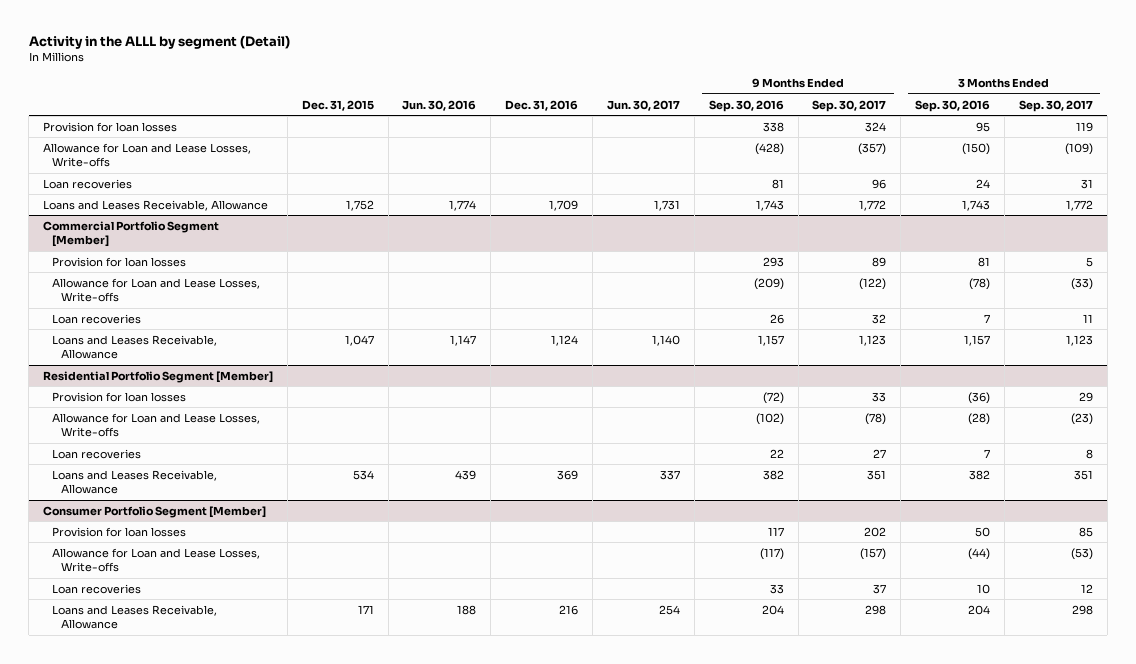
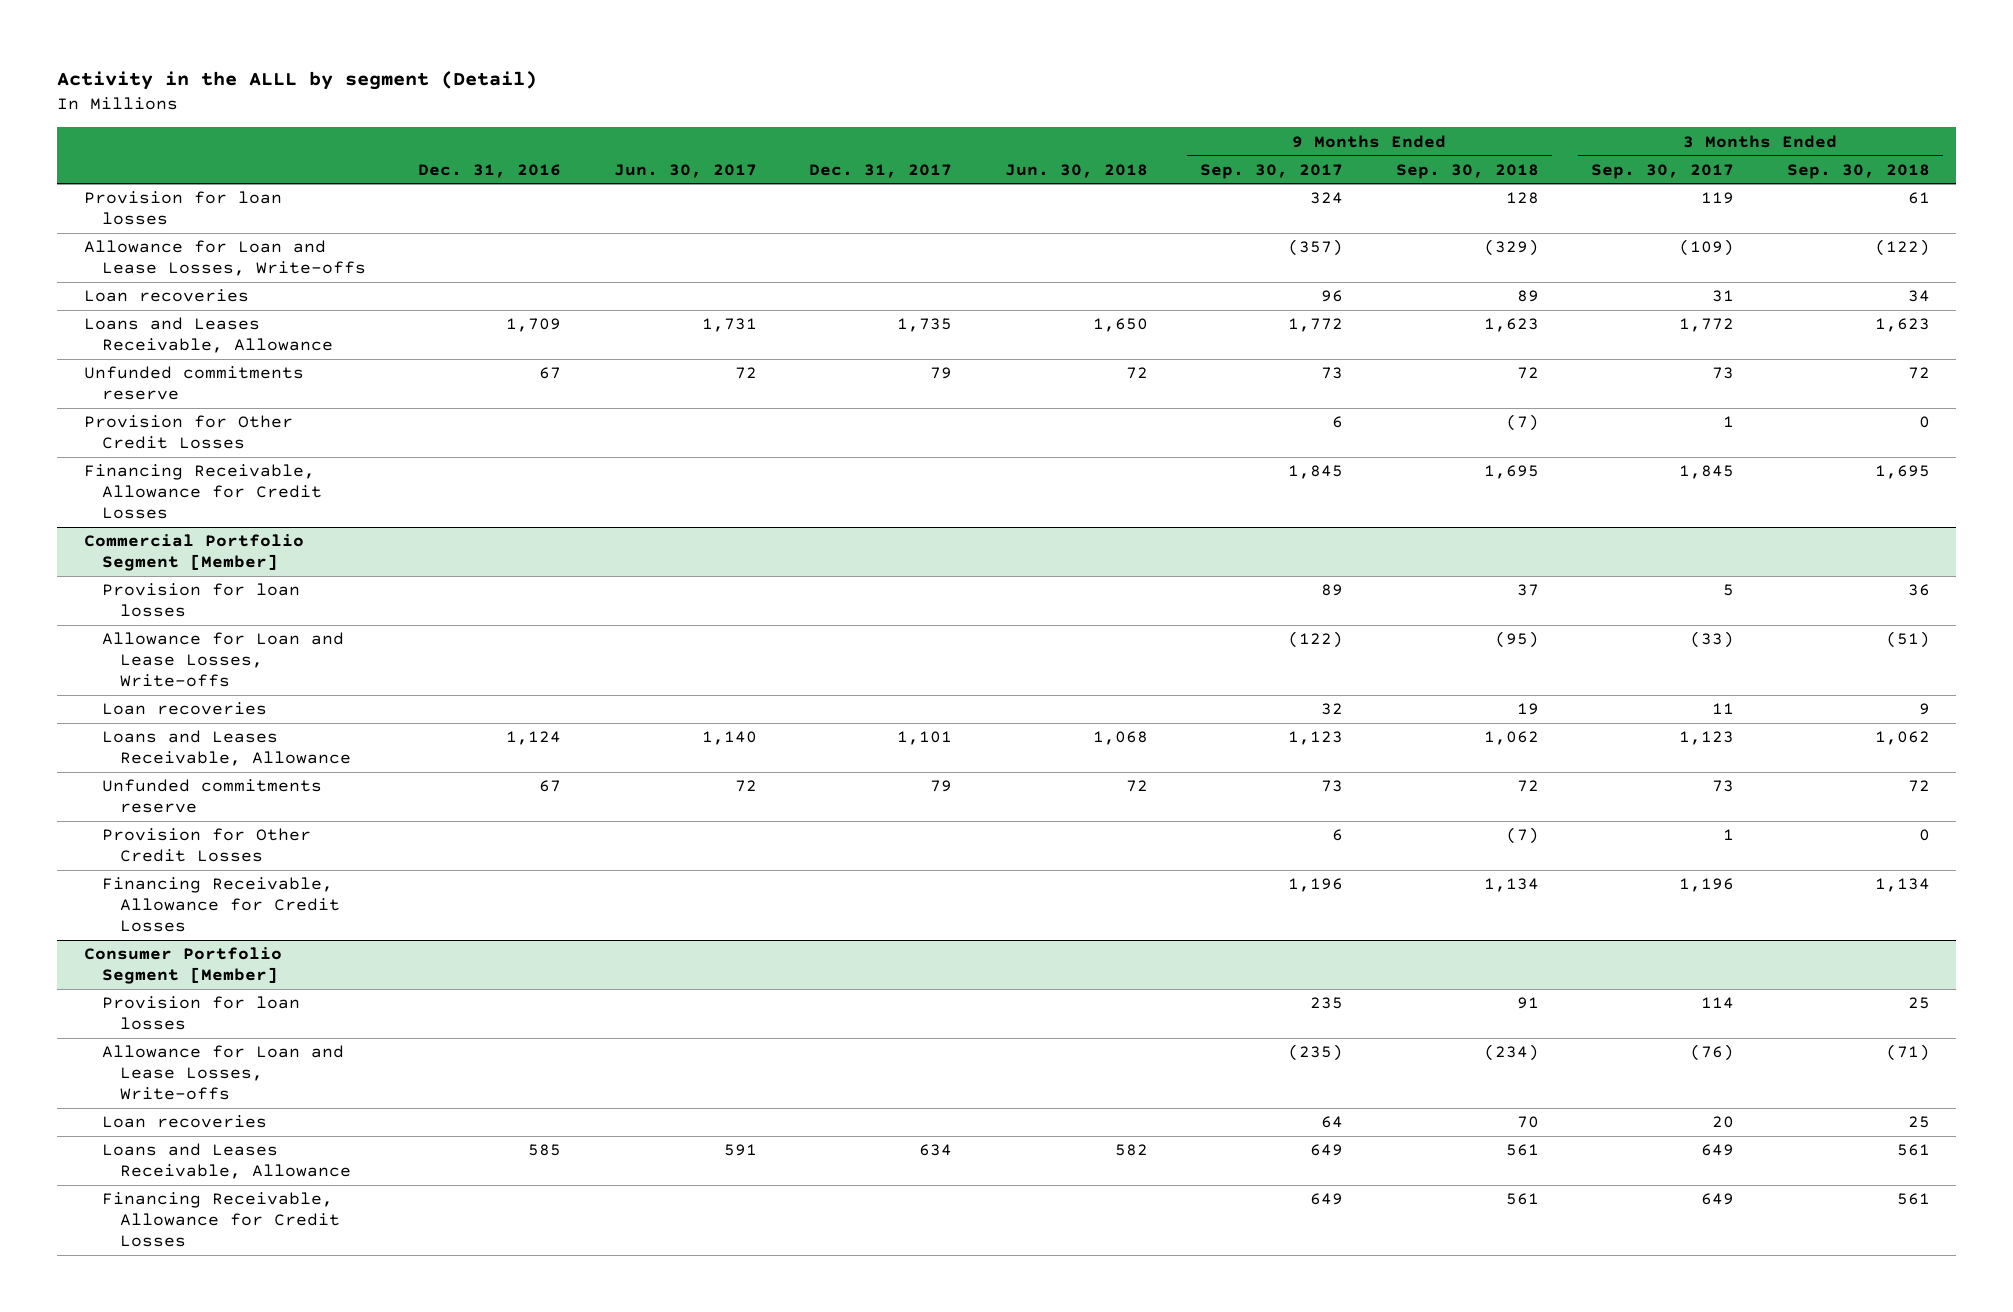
- | Dec. 31, 2015 | Jun. 30, 2016 | Dec. 31, 2016 | Jun. 30, 2017 | 9 Months Ended Sep. 30, 2016 | 9 Months Ended Sep. 30, 2017 | 3 Months Ended Sep. 30, 2016 | 3 Months Ended Sep. 30, 2017
+ | Dec. 31, 2016 | Jun. 30, 2017 | Dec. 31, 2017 | Jun. 30, 2018 | 9 Months Ended Sep. 30, 2017 | 9 Months Ended Sep. 30, 2018 | 3 Months Ended Sep. 30, 2017 | 3 Months Ended Sep. 30, 2018
+ Unfunded commitments reserve | 67 | 72 | 79 | 72 | 73 | 72 | 73 | 72
+ Provision for Other Credit Losses | | | | | 6 | (7) | 1 | 0
+ Financing Receivable, Allowance for Credit Losses | | | | | 1,845 | 1,695 | 1,845 | 1,695
- Residential Portfolio Segment [Member]
- Provision for loan losses | | | | | (72) | 33 | (36) | 29
- Allowance for Loan and Lease Losses, Write-offs | | | | | (102) | (78) | (28) | (23)
- Loan recoveries | | | | | 22 | 27 | 7 | 8
- Loans and Leases Receivable, Allowance | 534 | 439 | 369 | 337 | 382 | 351 | 382 | 351
@ Commercial Portfolio Segment [Member]
+ Unfunded commitments reserve | 67 | 72 | 79 | 72 | 73 | 72 | 73 | 72
+ Provision for Other Credit Losses | | | | | 6 | (7) | 1 | 0
+ Financing Receivable, Allowance for Credit Losses | | | | | 1,196 | 1,134 | 1,196 | 1,134
@ Consumer Portfolio Segment [Member]
- Provision for loan losses | | | | | 117 | 202 | 50 | 85
- Allowance for Loan and Lease Losses, Write-offs | | | | | (117) | (157) | (44) | (53)
- Loan recoveries | | | | | 33 | 37 | 10 | 12
- Loans and Leases Receivable, Allowance | 171 | 188 | 216 | 254 | 204 | 298 | 204 | 298
+ Provision for loan losses | | | | | 235 | 91 | 114 | 25
+ Allowance for Loan and Lease Losses, Write-offs | | | | | (235) | (234) | (76) | (71)
+ Loan recoveries | | | | | 64 | 70 | 20 | 25
+ Loans and Leases Receivable, Allowance | 585 | 591 | 634 | 582 | 649 | 561 | 649 | 561
+ Financing Receivable, Allowance for Credit Losses | | | | | 649 | 561 | 649 | 561

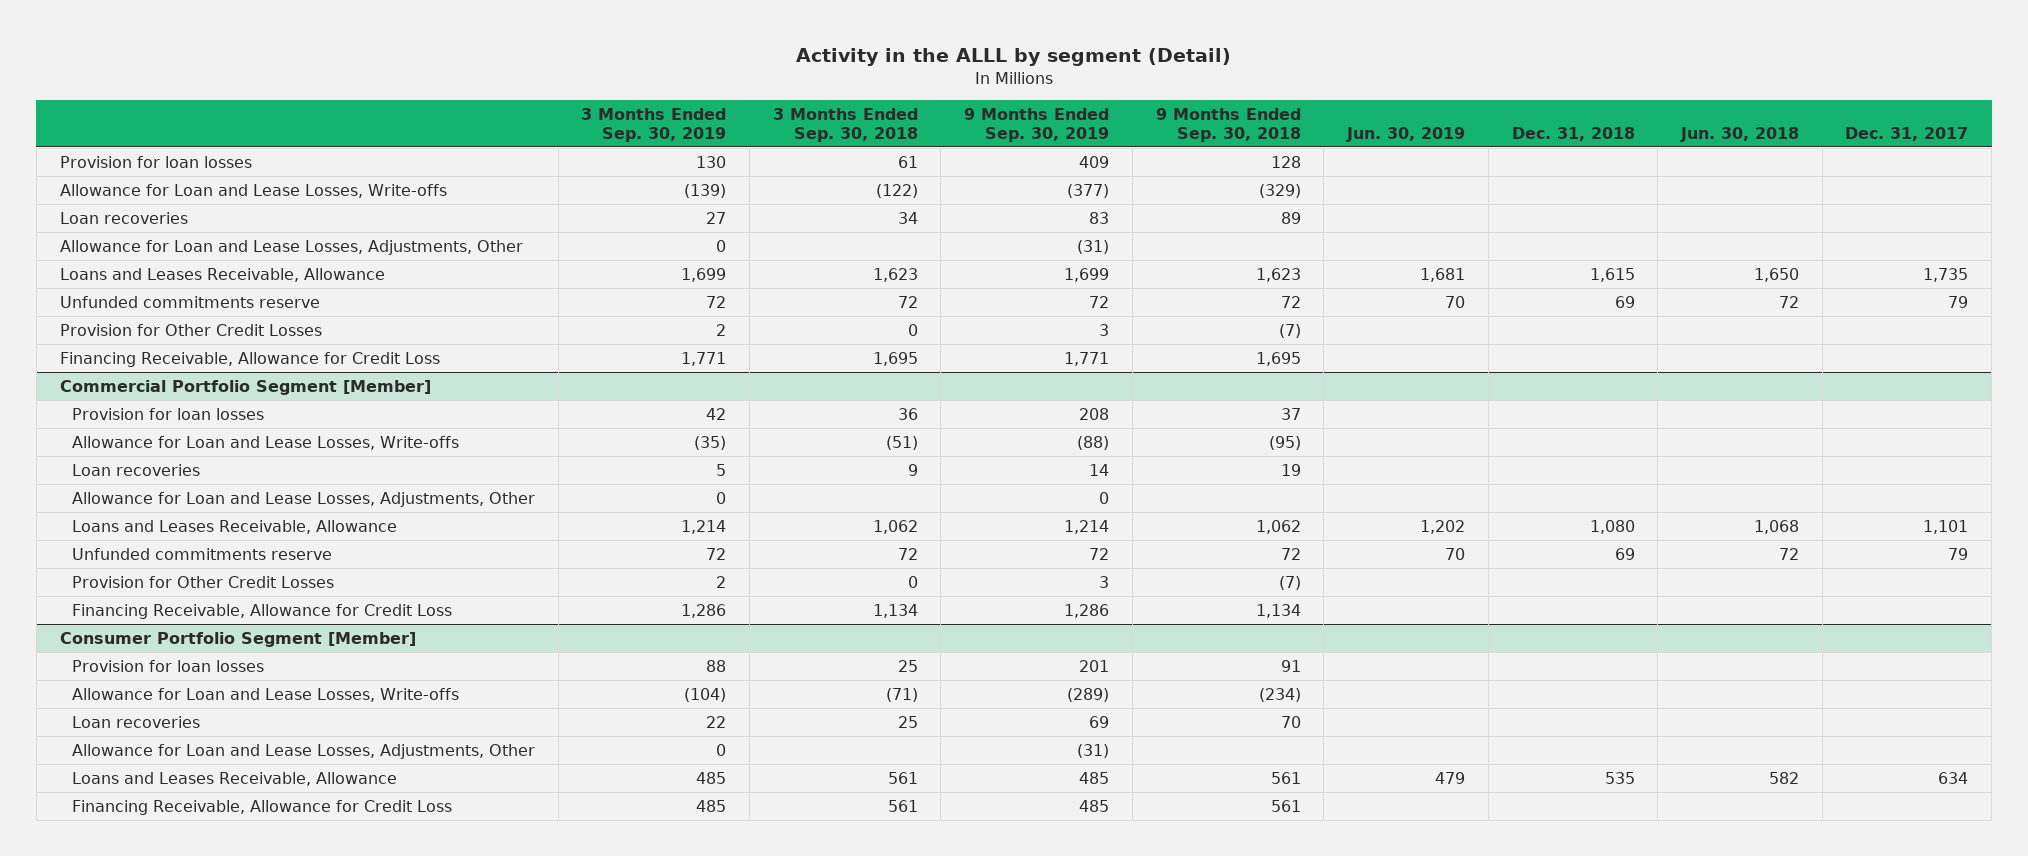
- | Dec. 31, 2016 | Jun. 30, 2017 | Dec. 31, 2017 | Jun. 30, 2018 | 9 Months Ended Sep. 30, 2017 | 9 Months Ended Sep. 30, 2018 | 3 Months Ended Sep. 30, 2017 | 3 Months Ended Sep. 30, 2018
+ | 3 Months Ended Sep. 30, 2019 | 3 Months Ended Sep. 30, 2018 | 9 Months Ended Sep. 30, 2019 | 9 Months Ended Sep. 30, 2018 | Jun. 30, 2019 | Dec. 31, 2018 | Jun. 30, 2018 | Dec. 31, 2017
+ Allowance for Loan and Lease Losses, Adjustments, Other | 0 | | (31) | | | | |
- Financing Receivable, Allowance for Credit Losses | | | | | 1,845 | 1,695 | 1,845 | 1,695
+ Financing Receivable, Allowance for Credit Loss | 1,771 | 1,695 | 1,771 | 1,695 | | | |
@ Commercial Portfolio Segment [Member]
+ Allowance for Loan and Lease Losses, Adjustments, Other | 0 | | 0 | | | | |
- Financing Receivable, Allowance for Credit Losses | | | | | 1,196 | 1,134 | 1,196 | 1,134
+ Financing Receivable, Allowance for Credit Loss | 1,286 | 1,134 | 1,286 | 1,134 | | | |
@ Consumer Portfolio Segment [Member]
+ Allowance for Loan and Lease Losses, Adjustments, Other | 0 | | (31) | | | | |
- Financing Receivable, Allowance for Credit Losses | | | | | 649 | 561 | 649 | 561
+ Financing Receivable, Allowance for Credit Loss | 485 | 561 | 485 | 561 | | | |

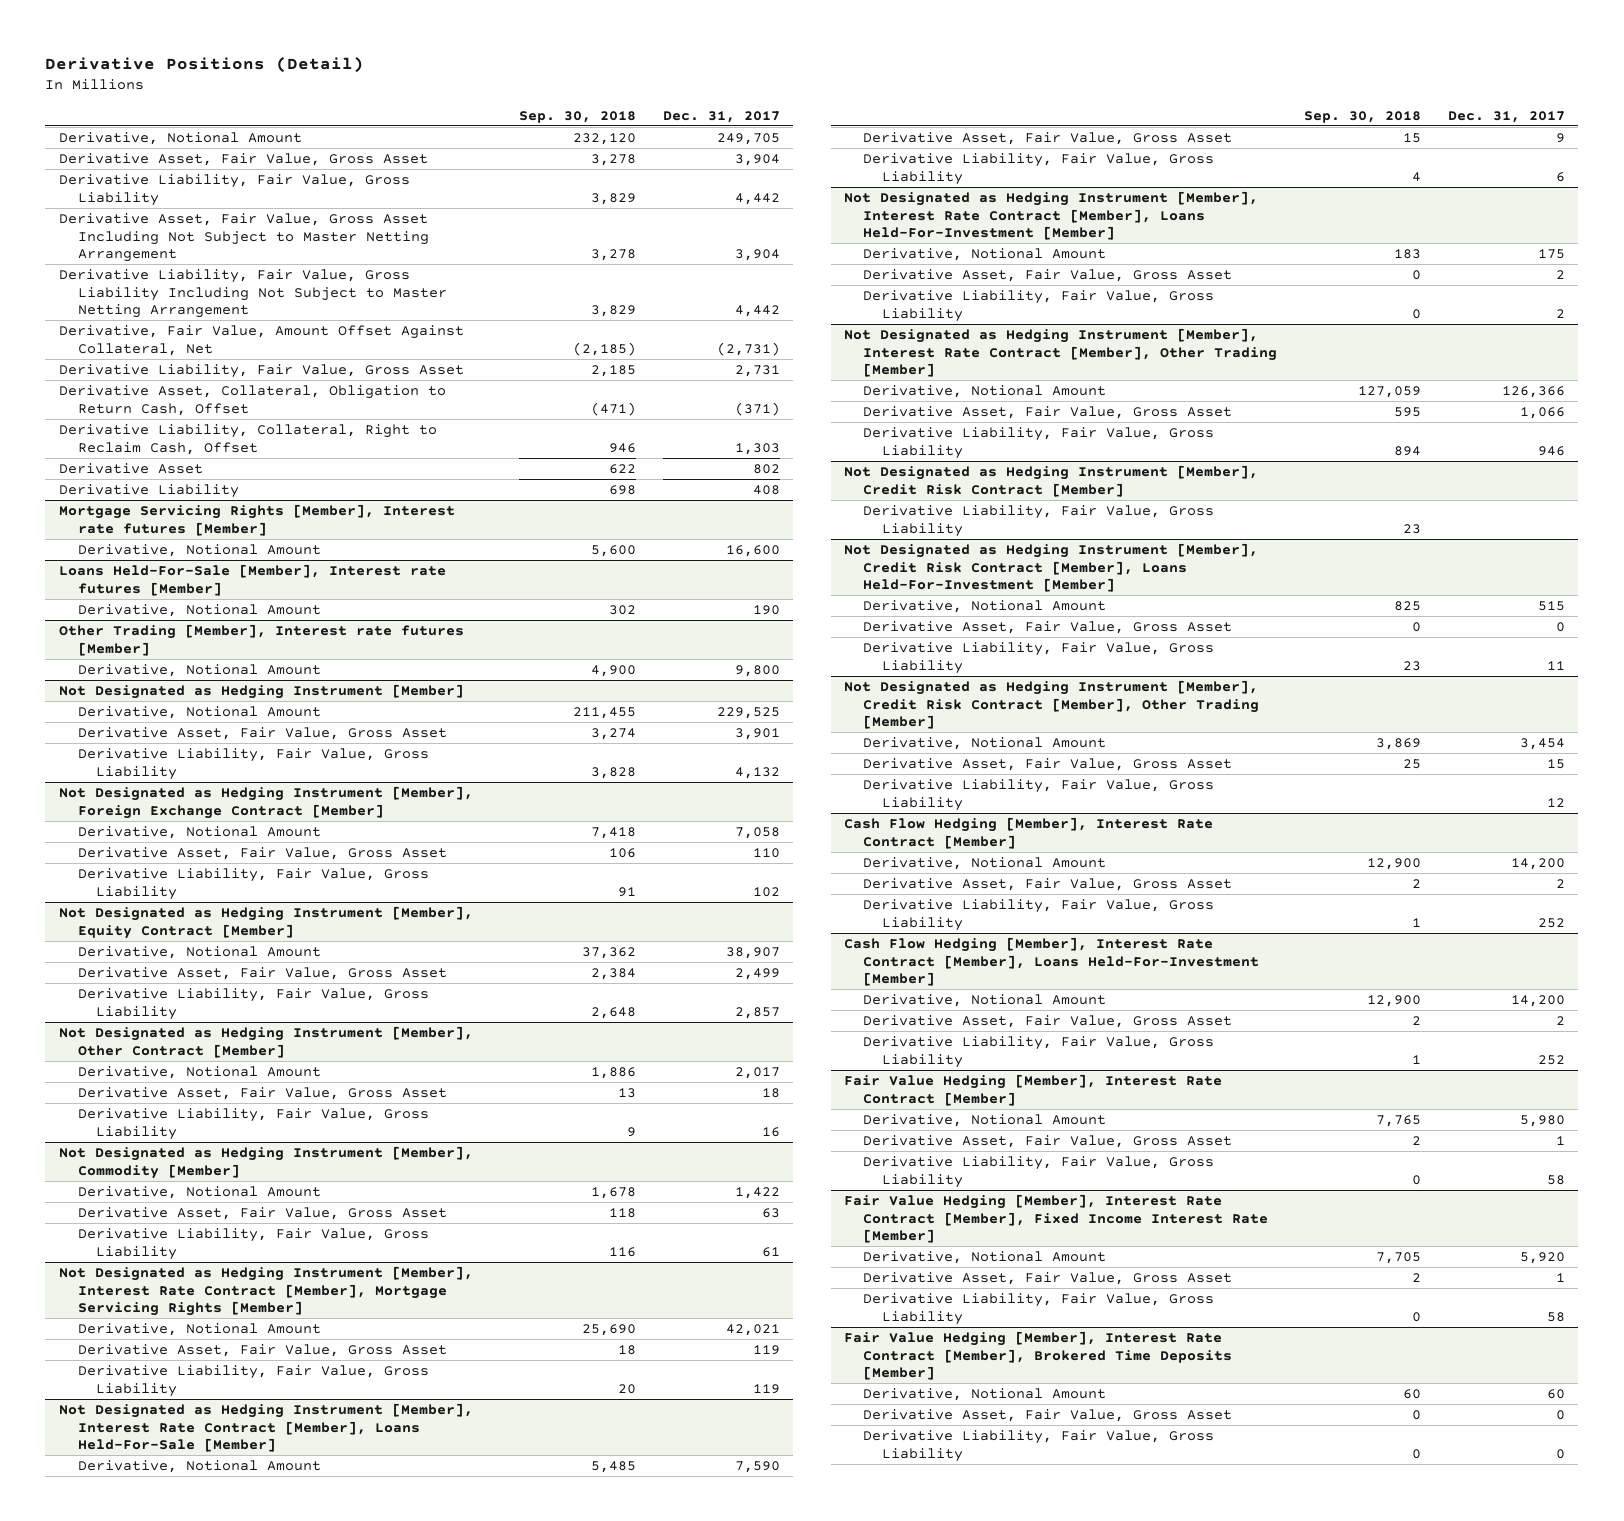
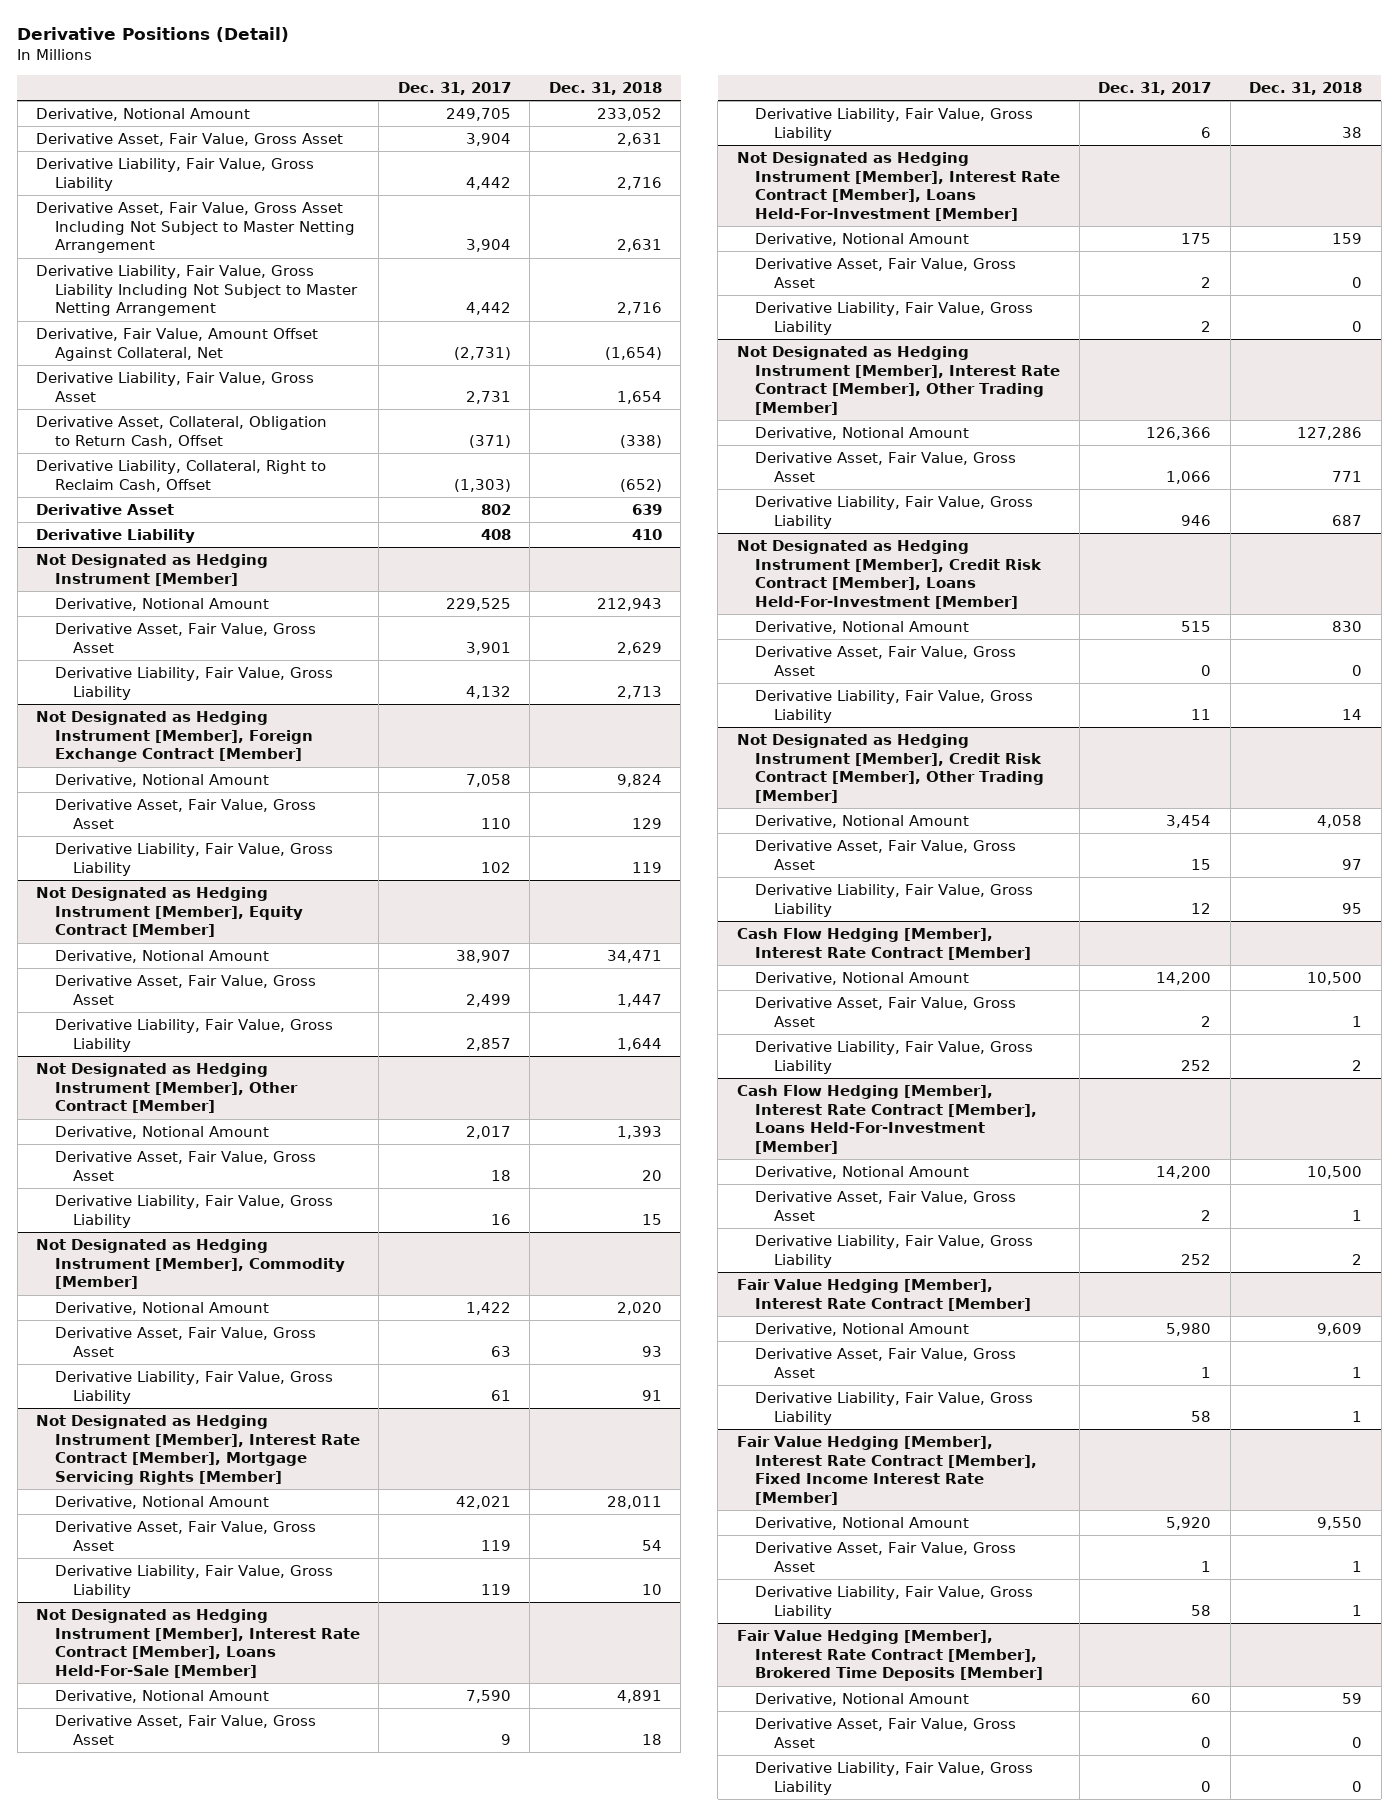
- | Sep. 30, 2018 | Dec. 31, 2017
+ | Dec. 31, 2017 | Dec. 31, 2018
- Derivative Liability, Collateral, Right to Reclaim Cash, Offset | 946 | 1,303
+ Derivative Liability, Collateral, Right to Reclaim Cash, Offset | (1,303) | (652)
- Mortgage Servicing Rights [Member], Interest rate futures [Member]
- Derivative, Notional Amount | 5,600 | 16,600
- Loans Held-For-Sale [Member], Interest rate futures [Member]
- Derivative, Notional Amount | 302 | 190
- Other Trading [Member], Interest rate futures [Member]
- Derivative, Notional Amount | 4,900 | 9,800
- Not Designated as Hedging Instrument [Member], Credit Risk Contract [Member]
- Derivative Liability, Fair Value, Gross Liability | 23 |

